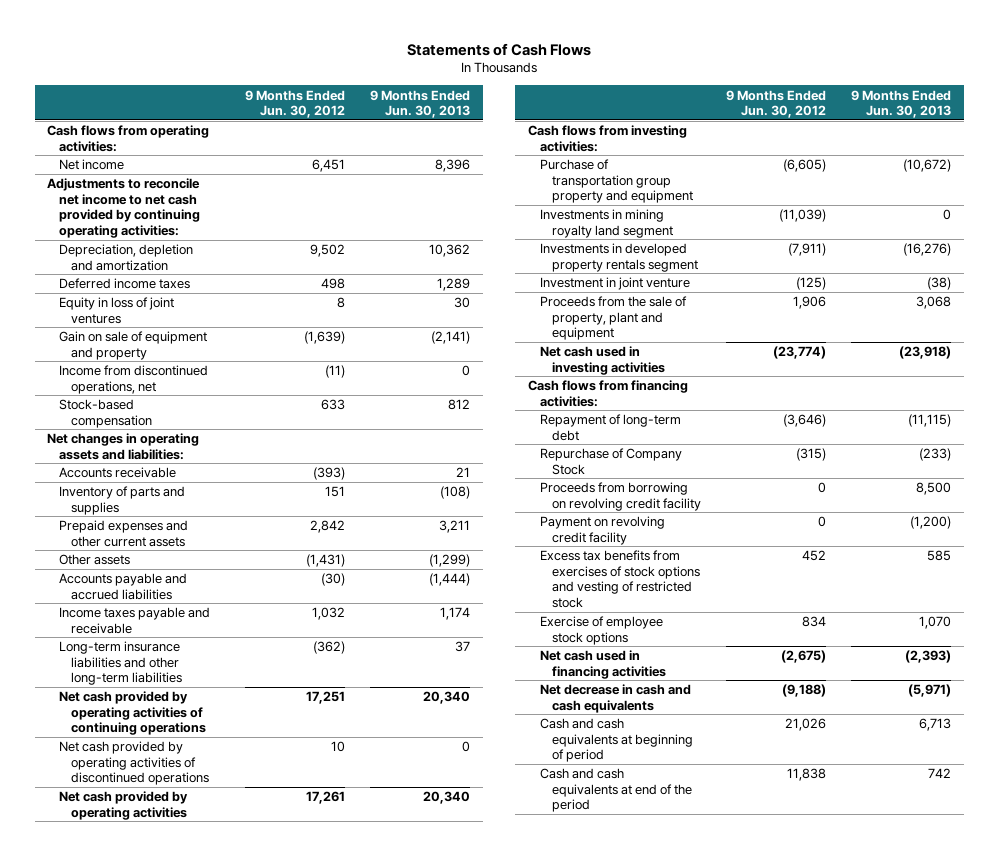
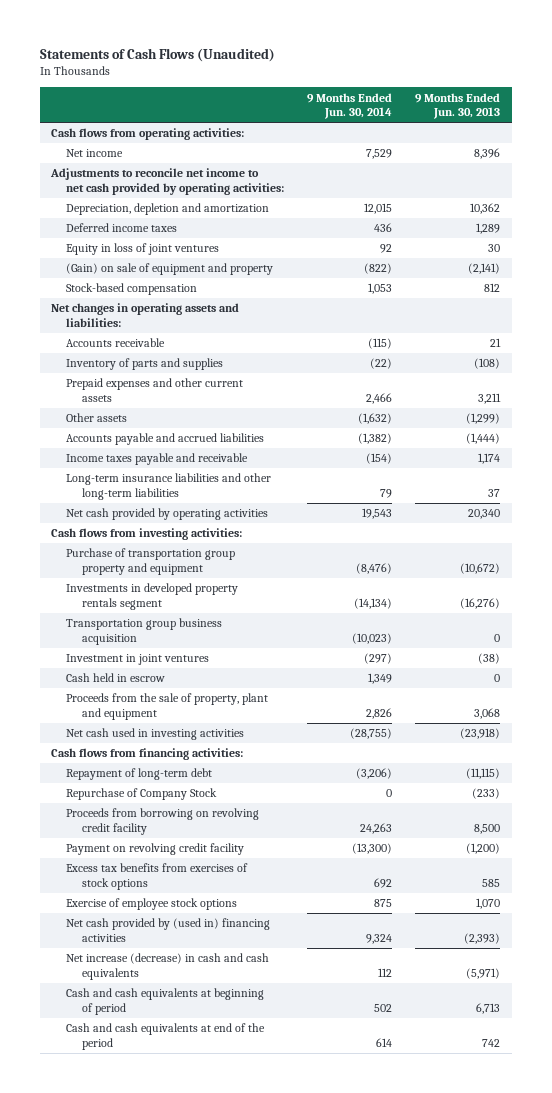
- Statements of Cash Flows
+ Statements of Cash Flows (Unaudited)
- | 9 Months Ended Jun. 30, 2012 | 9 Months Ended Jun. 30, 2013
+ | 9 Months Ended Jun. 30, 2014 | 9 Months Ended Jun. 30, 2013
- Adjustments to reconcile net income to net cash provided by continuing operating activities:
+ Adjustments to reconcile net income to net cash provided by operating activities:
- Gain on sale of equipment and property | (1,639) | (2,141)
- Income from discontinued operations, net | (11) | 0
+ (Gain) on sale of equipment and property | (822) | (2,141)
- Net cash provided by operating activities of continuing operations | 17,251 | 20,340
- Net cash provided by operating activities of discontinued operations | 10 | 0
- Investments in mining royalty land segment | (11,039) | 0
- Investment in joint venture | (125) | (38)
+ Transportation group business acquisition | (10,023) | 0
+ Investment in joint ventures | (297) | (38)
+ Cash held in escrow | 1,349 | 0
- Excess tax benefits from exercises of stock options and vesting of restricted stock | 452 | 585
+ Excess tax benefits from exercises of stock options | 692 | 585
- Net cash used in financing activities | (2,675) | (2,393)
- Net decrease in cash and cash equivalents | (9,188) | (5,971)
+ Net cash provided by (used in) financing activities | 9,324 | (2,393)
+ Net increase (decrease) in cash and cash equivalents | 112 | (5,971)

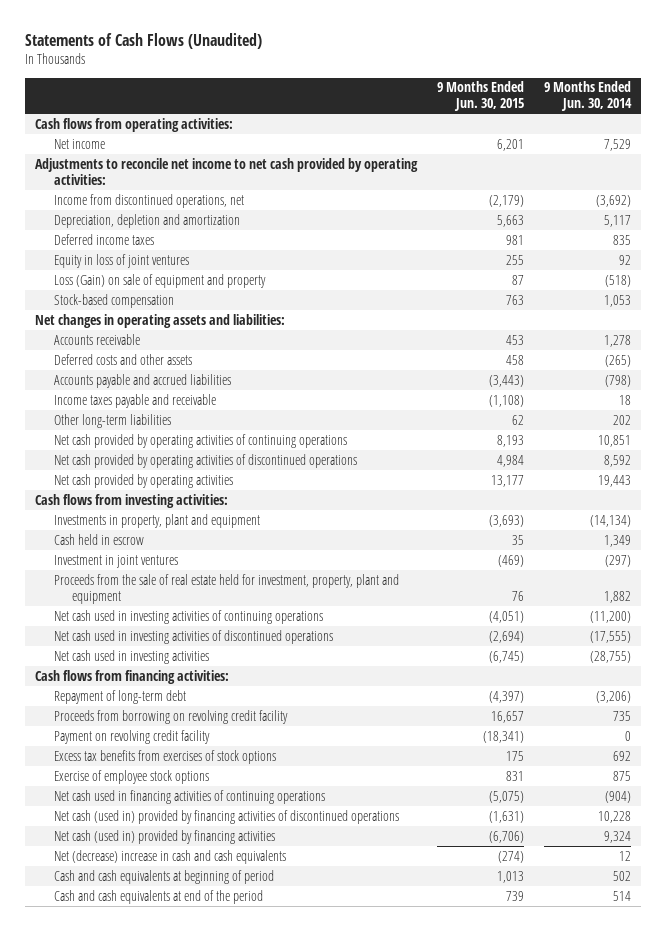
- | 9 Months Ended Jun. 30, 2014 | 9 Months Ended Jun. 30, 2013
+ | 9 Months Ended Jun. 30, 2015 | 9 Months Ended Jun. 30, 2014
- Depreciation, depletion and amortization | 12,015 | 10,362
- Deferred income taxes | 436 | 1,289
+ Income from discontinued operations, net | (2,179) | (3,692)
+ Depreciation, depletion and amortization | 5,663 | 5,117
+ Deferred income taxes | 981 | 835
- (Gain) on sale of equipment and property | (822) | (2,141)
+ Loss (Gain) on sale of equipment and property | 87 | (518)
- Accounts receivable | (115) | 21
- Inventory of parts and supplies | (22) | (108)
- Prepaid expenses and other current assets | 2,466 | 3,211
- Other assets | (1,632) | (1,299)
- Accounts payable and accrued liabilities | (1,382) | (1,444)
- Income taxes payable and receivable | (154) | 1,174
- Long-term insurance liabilities and other long-term liabilities | 79 | 37
- Net cash provided by operating activities | 19,543 | 20,340
+ Accounts receivable | 453 | 1,278
+ Deferred costs and other assets | 458 | (265)
+ Accounts payable and accrued liabilities | (3,443) | (798)
+ Income taxes payable and receivable | (1,108) | 18
+ Other long-term liabilities | 62 | 202
+ Net cash provided by operating activities of continuing operations | 8,193 | 10,851
+ Net cash provided by operating activities of discontinued operations | 4,984 | 8,592
+ Net cash provided by operating activities | 13,177 | 19,443
- Purchase of transportation group property and equipment | (8,476) | (10,672)
- Investments in developed property rentals segment | (14,134) | (16,276)
- Transportation group business acquisition | (10,023) | 0
+ Investments in property, plant and equipment | (3,693) | (14,134)
- Proceeds from the sale of property, plant and equipment | 2,826 | 3,068
moved down: Investment in joint ventures | (469) | (297)
+ Proceeds from the sale of real estate held for investment, property, plant and equipment | 76 | 1,882
+ Net cash used in investing activities of continuing operations | (4,051) | (11,200)
+ Net cash used in investing activities of discontinued operations | (2,694) | (17,555)
- Repurchase of Company Stock | 0 | (233)
- Proceeds from borrowing on revolving credit facility | 24,263 | 8,500
- Payment on revolving credit facility | (13,300) | (1,200)
+ Proceeds from borrowing on revolving credit facility | 16,657 | 735
+ Payment on revolving credit facility | (18,341) | 0
- Net cash provided by (used in) financing activities | 9,324 | (2,393)
- Net increase (decrease) in cash and cash equivalents | 112 | (5,971)
+ Net cash used in financing activities of continuing operations | (5,075) | (904)
+ Net cash (used in) provided by financing activities of discontinued operations | (1,631) | 10,228
+ Net cash (used in) provided by financing activities | (6,706) | 9,324
+ Net (decrease) increase in cash and cash equivalents | (274) | 12
- Cash and cash equivalents at end of the period | 614 | 742
+ Cash and cash equivalents at end of the period | 739 | 514

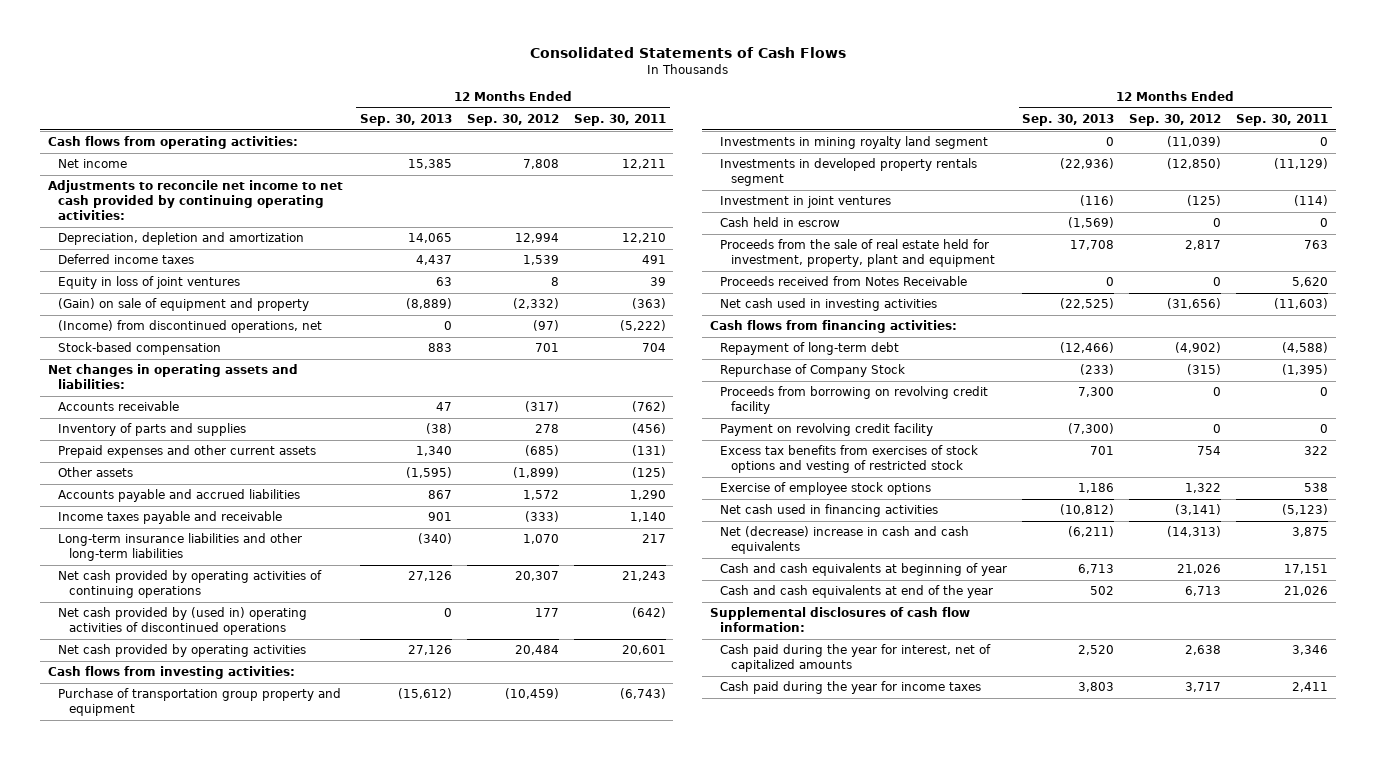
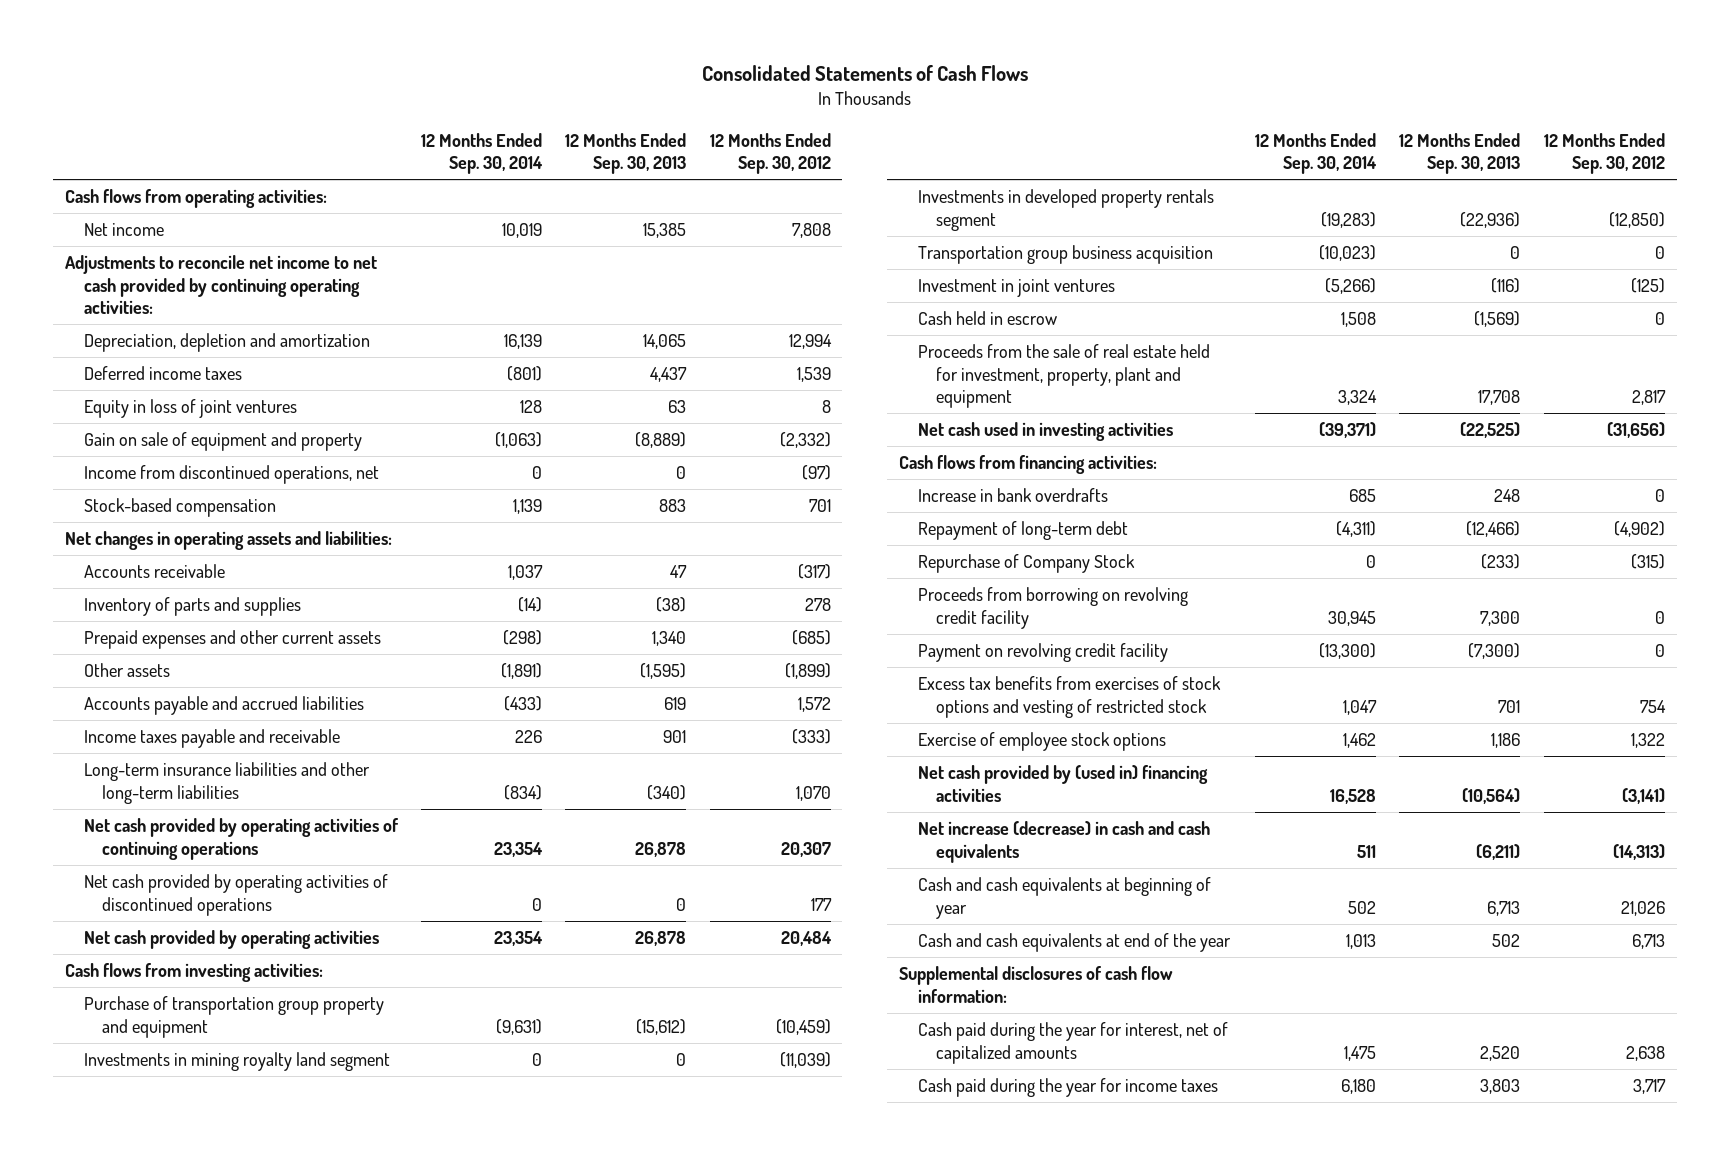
- | 12 Months Ended Sep. 30, 2013 | 12 Months Ended Sep. 30, 2012 | 12 Months Ended Sep. 30, 2011
+ | 12 Months Ended Sep. 30, 2014 | 12 Months Ended Sep. 30, 2013 | 12 Months Ended Sep. 30, 2012
- (Gain) on sale of equipment and property | (8,889) | (2,332) | (363)
- (Income) from discontinued operations, net | 0 | (97) | (5,222)
+ Gain on sale of equipment and property | (1,063) | (8,889) | (2,332)
+ Income from discontinued operations, net | 0 | 0 | (97)
- Accounts payable and accrued liabilities | 867 | 1,572 | 1,290
+ Accounts payable and accrued liabilities | (433) | 619 | 1,572
- Net cash provided by operating activities of continuing operations | 27,126 | 20,307 | 21,243
- Net cash provided by (used in) operating activities of discontinued operations | 0 | 177 | (642)
- Net cash provided by operating activities | 27,126 | 20,484 | 20,601
+ Net cash provided by operating activities of continuing operations | 23,354 | 26,878 | 20,307
+ Net cash provided by operating activities of discontinued operations | 0 | 0 | 177
+ Net cash provided by operating activities | 23,354 | 26,878 | 20,484
+ Transportation group business acquisition | (10,023) | 0 | 0
- Proceeds received from Notes Receivable | 0 | 0 | 5,620
+ Increase in bank overdrafts | 685 | 248 | 0
- Net cash used in financing activities | (10,812) | (3,141) | (5,123)
- Net (decrease) increase in cash and cash equivalents | (6,211) | (14,313) | 3,875
+ Net cash provided by (used in) financing activities | 16,528 | (10,564) | (3,141)
+ Net increase (decrease) in cash and cash equivalents | 511 | (6,211) | (14,313)

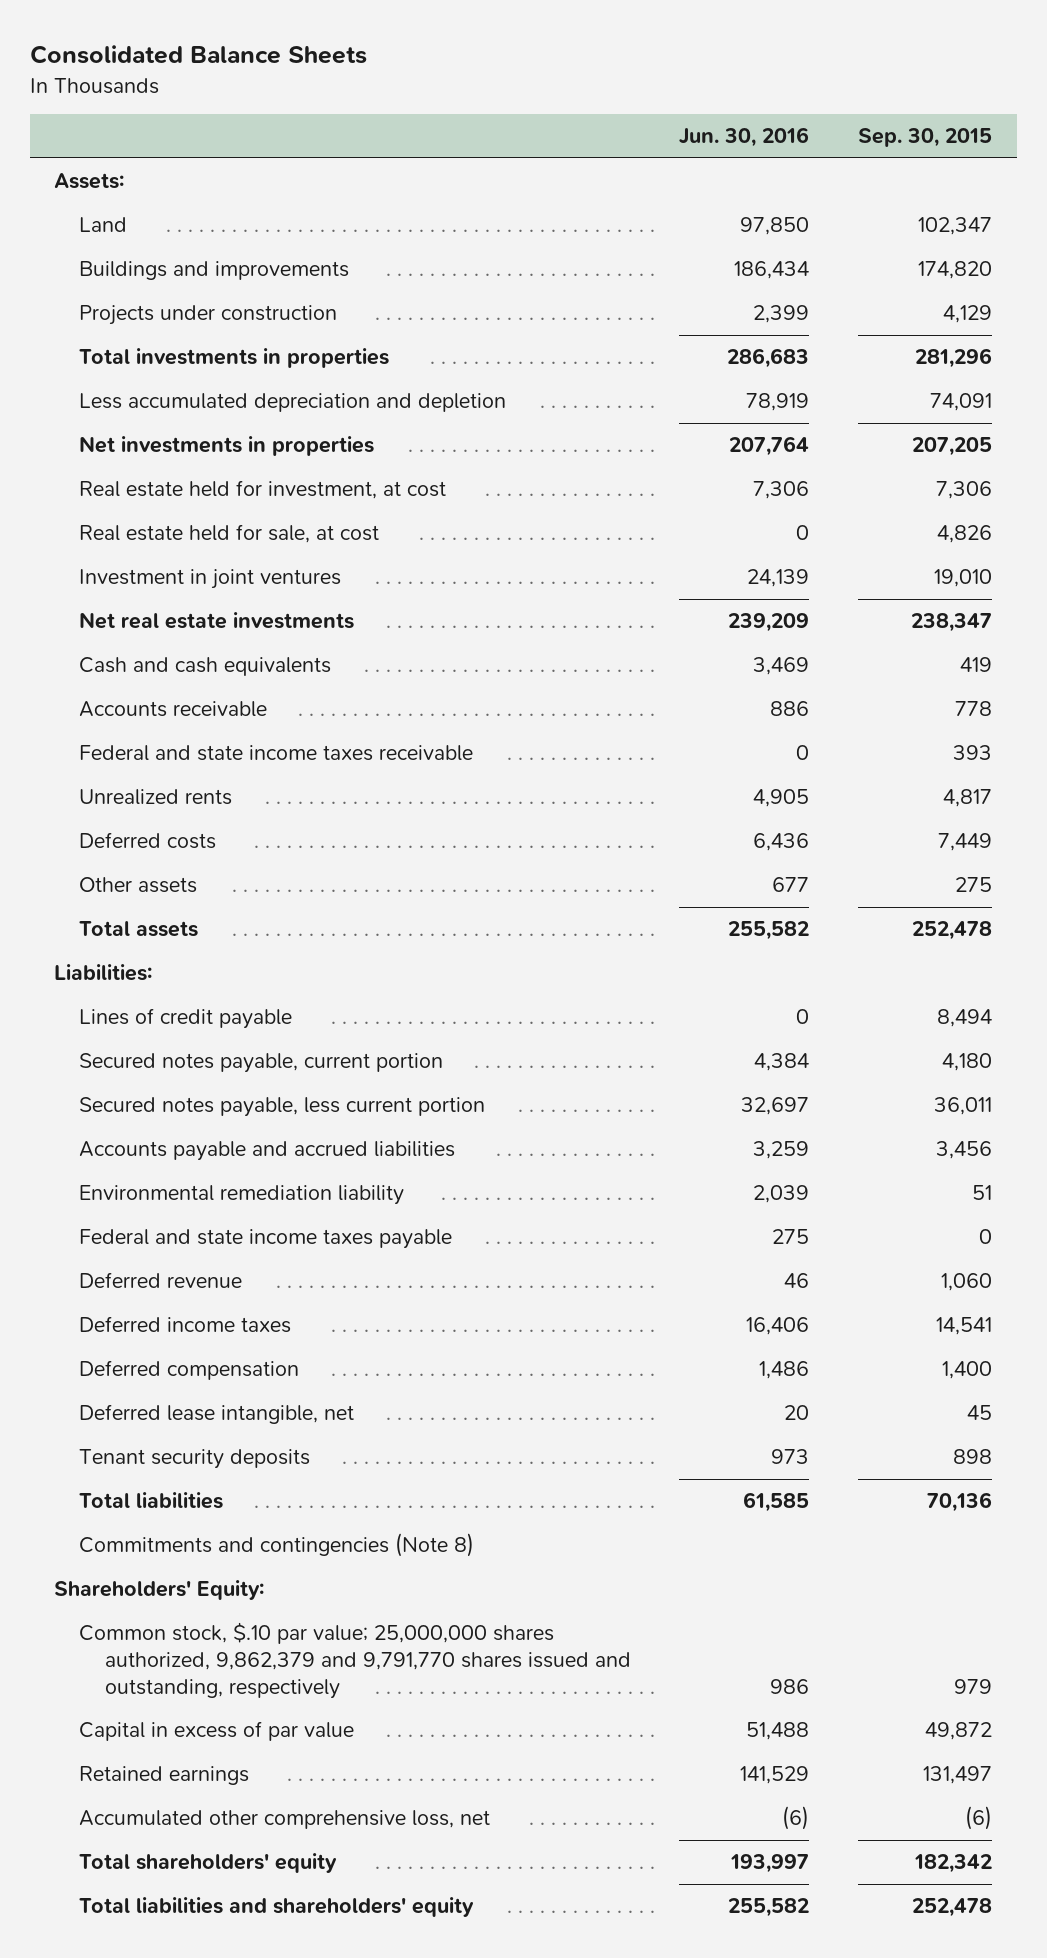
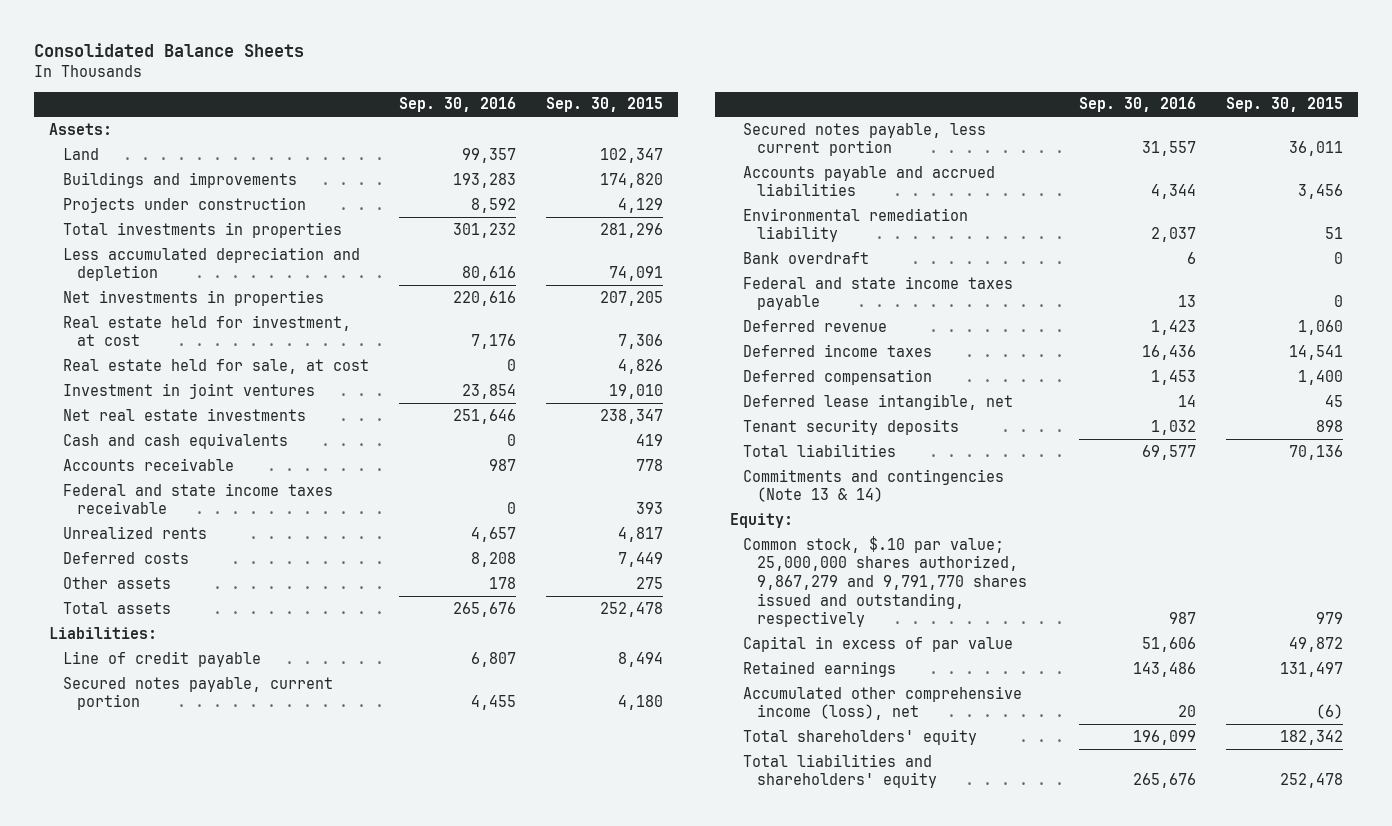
- | Jun. 30, 2016 | Sep. 30, 2015
+ | Sep. 30, 2016 | Sep. 30, 2015
- Lines of credit payable | 0 | 8,494
+ Line of credit payable | 6,807 | 8,494
+ Bank overdraft | 6 | 0
- Commitments and contingencies (Note 8)
- Shareholders' Equity:
- Common stock, $.10 par value; 25,000,000 shares authorized, 9,862,379 and 9,791,770 shares issued and outstanding, respectively | 986 | 979
+ Commitments and contingencies (Note 13 & 14)
+ Equity:
+ Common stock, $.10 par value; 25,000,000 shares authorized, 9,867,279 and 9,791,770 shares issued and outstanding, respectively | 987 | 979
- Accumulated other comprehensive loss, net | (6) | (6)
+ Accumulated other comprehensive income (loss), net | 20 | (6)

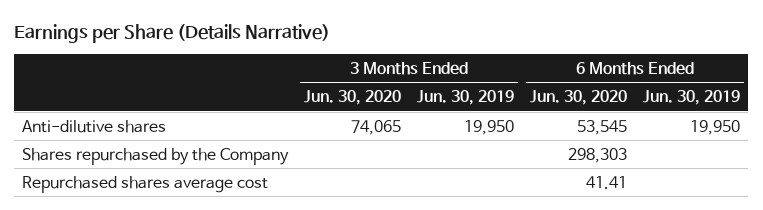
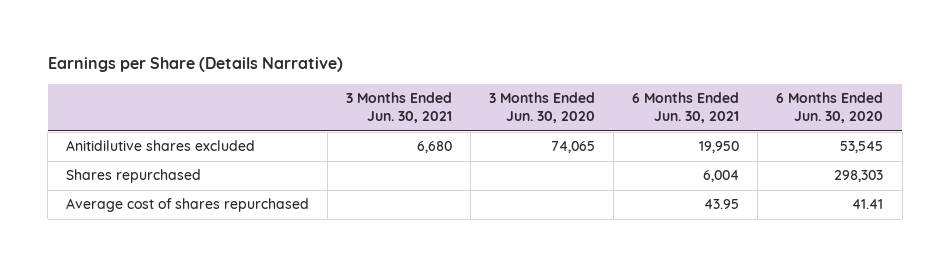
- | 3 Months Ended Jun. 30, 2020 | 3 Months Ended Jun. 30, 2019 | 6 Months Ended Jun. 30, 2020 | 6 Months Ended Jun. 30, 2019
+ | 3 Months Ended Jun. 30, 2021 | 3 Months Ended Jun. 30, 2020 | 6 Months Ended Jun. 30, 2021 | 6 Months Ended Jun. 30, 2020
- Anti-dilutive shares | 74,065 | 19,950 | 53,545 | 19,950
- Shares repurchased by the Company | | | 298,303 |
- Repurchased shares average cost | | | 41.41 |
+ Anitidilutive shares excluded | 6,680 | 74,065 | 19,950 | 53,545
+ Shares repurchased | | | 6,004 | 298,303
+ Average cost of shares repurchased | | | 43.95 | 41.41

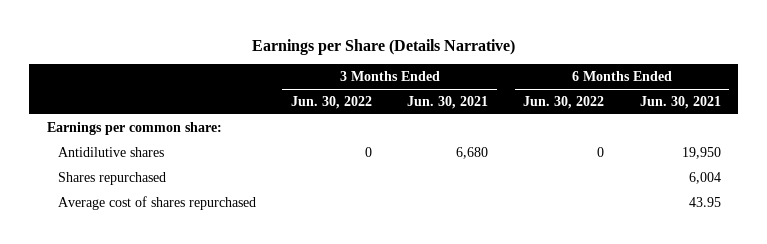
- | 3 Months Ended Jun. 30, 2021 | 3 Months Ended Jun. 30, 2020 | 6 Months Ended Jun. 30, 2021 | 6 Months Ended Jun. 30, 2020
+ | 3 Months Ended Jun. 30, 2022 | 3 Months Ended Jun. 30, 2021 | 6 Months Ended Jun. 30, 2022 | 6 Months Ended Jun. 30, 2021
- Anitidilutive shares excluded | 6,680 | 74,065 | 19,950 | 53,545
+ Earnings per common share:
+ Antidilutive shares | 0 | 6,680 | 0 | 19,950

